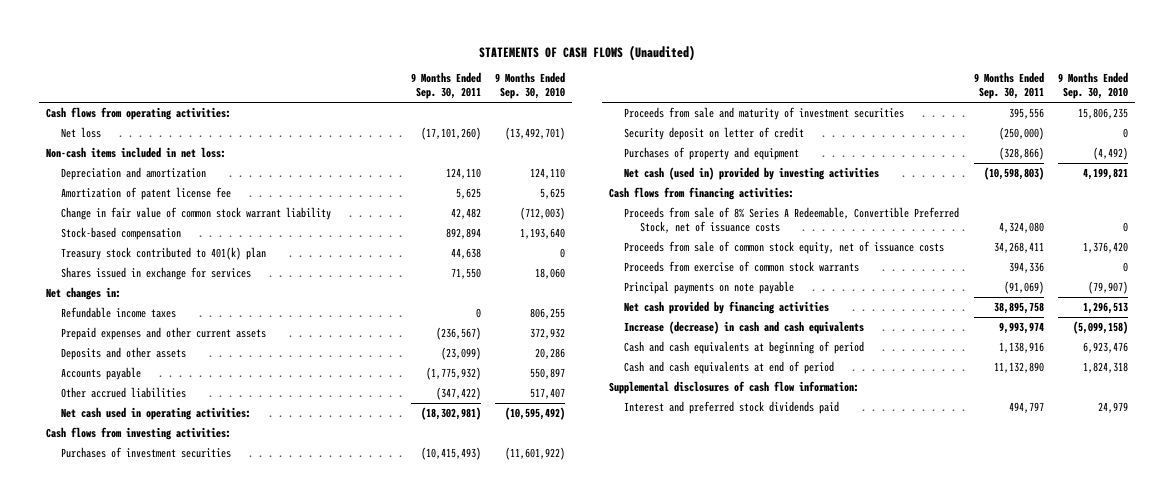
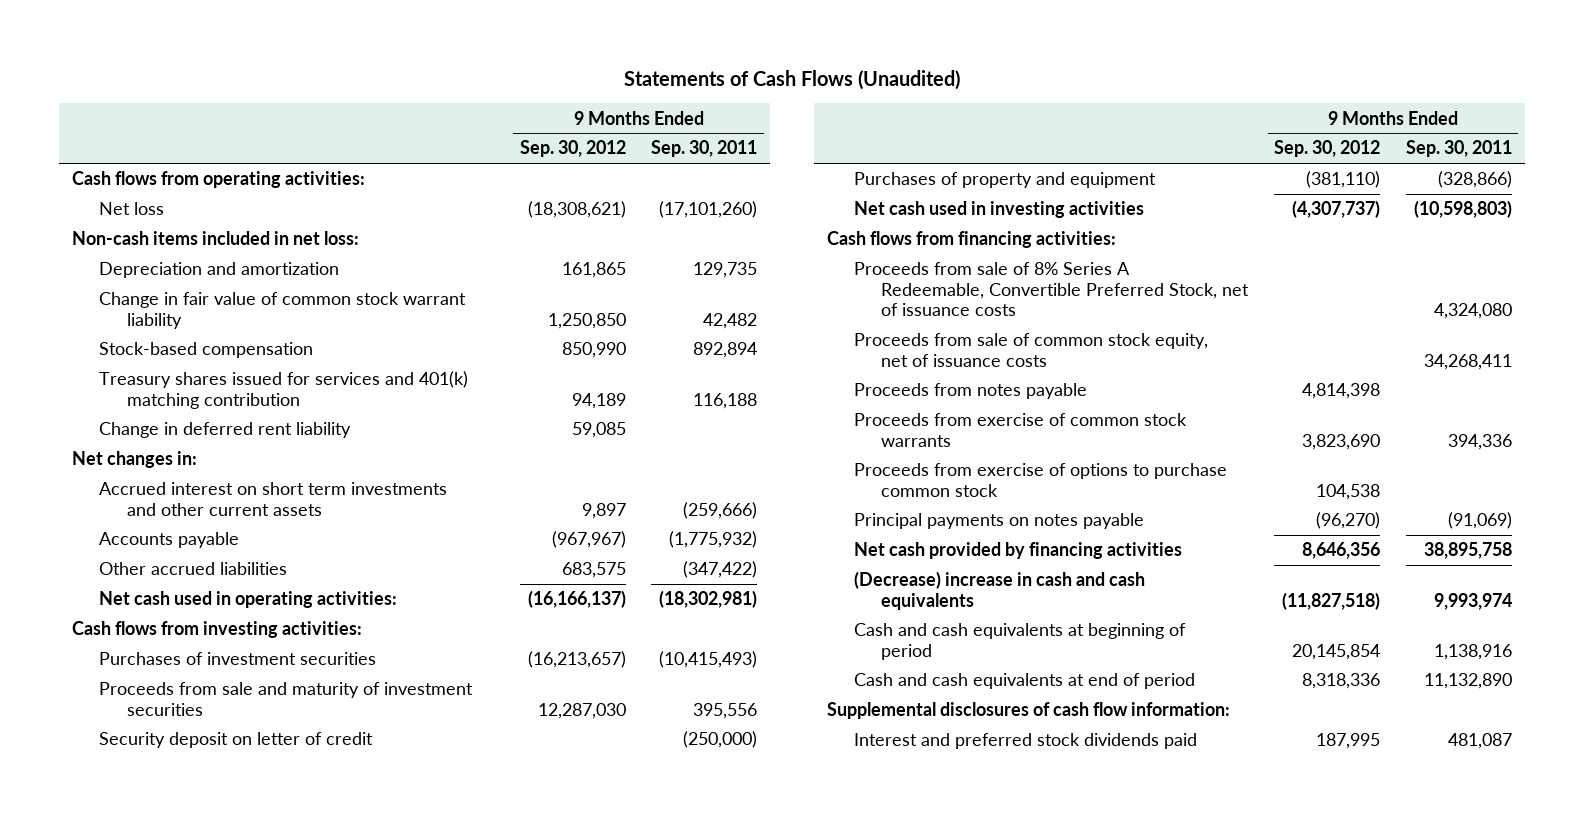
- STATEMENTS OF CASH FLOWS (Unaudited)
+ Statements of Cash Flows (Unaudited)
- | 9 Months Ended Sep. 30, 2011 | 9 Months Ended Sep. 30, 2010
+ | 9 Months Ended Sep. 30, 2012 | 9 Months Ended Sep. 30, 2011
- Depreciation and amortization | 124,110 | 124,110
- Amortization of patent license fee | 5,625 | 5,625
+ Depreciation and amortization | 161,865 | 129,735
- Treasury stock contributed to 401(k) plan | 44,638 | 0
- Shares issued in exchange for services | 71,550 | 18,060
+ Treasury shares issued for services and 401(k) matching contribution | 94,189 | 116,188
+ Change in deferred rent liability | 59,085 |
- Refundable income taxes | 0 | 806,255
- Prepaid expenses and other current assets | (236,567) | 372,932
- Deposits and other assets | (23,099) | 20,286
+ Accrued interest on short term investments and other current assets | 9,897 | (259,666)
- Net cash (used in) provided by investing activities | (10,598,803) | 4,199,821
+ Net cash used in investing activities | (4,307,737) | (10,598,803)
+ Proceeds from notes payable | 4,814,398 |
- Principal payments on note payable | (91,069) | (79,907)
+ Proceeds from exercise of options to purchase common stock | 104,538 |
+ Principal payments on notes payable | (96,270) | (91,069)
- Increase (decrease) in cash and cash equivalents | 9,993,974 | (5,099,158)
+ (Decrease) increase in cash and cash equivalents | (11,827,518) | 9,993,974
- Interest and preferred stock dividends paid | 494,797 | 24,979
+ Interest and preferred stock dividends paid | 187,995 | 481,087

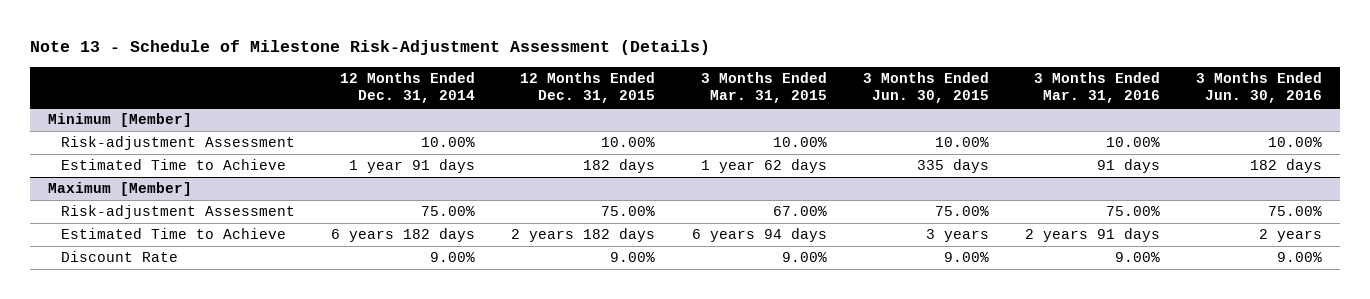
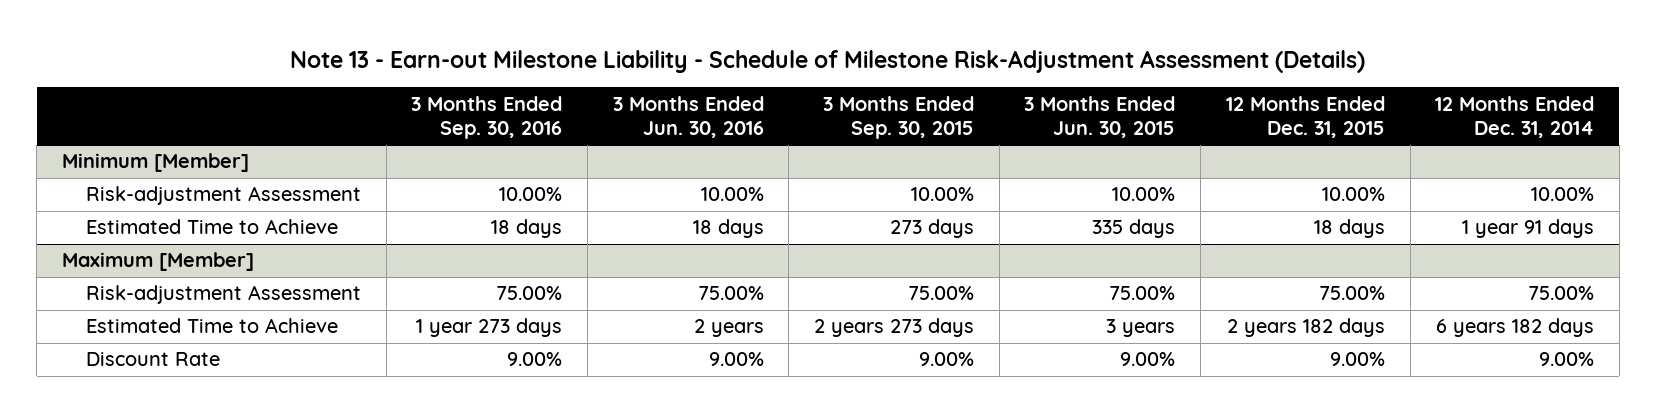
- Note 13 - Schedule of Milestone Risk-Adjustment Assessment (Details)
+ Note 13 - Earn-out Milestone Liability - Schedule of Milestone Risk-Adjustment Assessment (Details)
- | 12 Months Ended Dec. 31, 2014 | 12 Months Ended Dec. 31, 2015 | 3 Months Ended Mar. 31, 2015 | 3 Months Ended Jun. 30, 2015 | 3 Months Ended Mar. 31, 2016 | 3 Months Ended Jun. 30, 2016
+ | 3 Months Ended Sep. 30, 2016 | 3 Months Ended Jun. 30, 2016 | 3 Months Ended Sep. 30, 2015 | 3 Months Ended Jun. 30, 2015 | 12 Months Ended Dec. 31, 2015 | 12 Months Ended Dec. 31, 2014
@ Minimum [Member]
- Estimated Time to Achieve | 1 year 91 days | 182 days | 1 year 62 days | 335 days | 91 days | 182 days
+ Estimated Time to Achieve | 18 days | 18 days | 273 days | 335 days | 18 days | 1 year 91 days

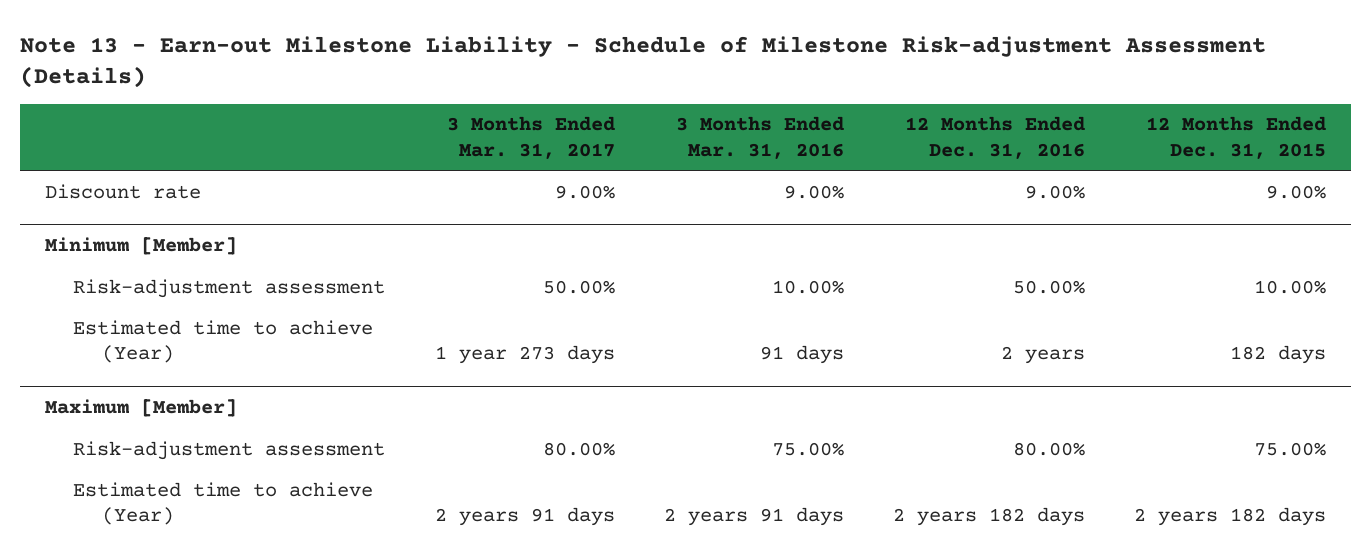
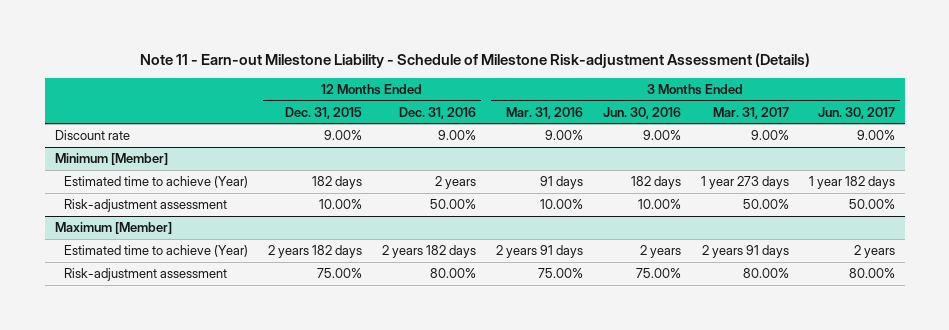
- Note 13 - Earn-out Milestone Liability - Schedule of Milestone Risk-adjustment Assessment (Details)
+ Note 11 - Earn-out Milestone Liability - Schedule of Milestone Risk-adjustment Assessment (Details)
- | 3 Months Ended Mar. 31, 2017 | 3 Months Ended Mar. 31, 2016 | 12 Months Ended Dec. 31, 2016 | 12 Months Ended Dec. 31, 2015
+ | 12 Months Ended Dec. 31, 2015 | 12 Months Ended Dec. 31, 2016 | 3 Months Ended Mar. 31, 2016 | 3 Months Ended Jun. 30, 2016 | 3 Months Ended Mar. 31, 2017 | 3 Months Ended Jun. 30, 2017
@ Minimum [Member]
moved down: Risk-adjustment assessment | 10.00% | 50.00% | 10.00% | 10.00% | 50.00% | 50.00%
@ Maximum [Member]
moved down: Risk-adjustment assessment | 75.00% | 80.00% | 75.00% | 75.00% | 80.00% | 80.00%

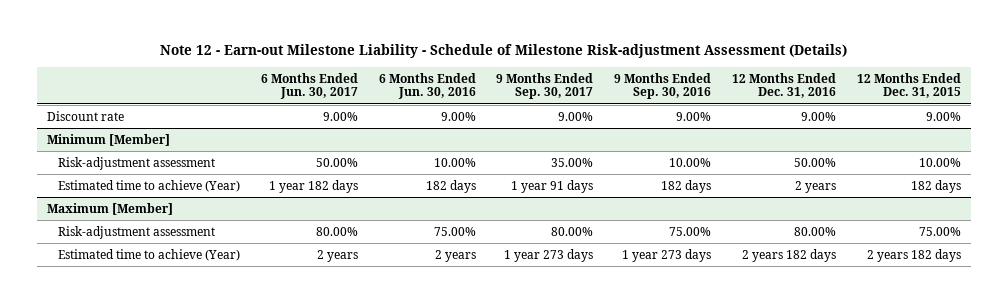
- Note 11 - Earn-out Milestone Liability - Schedule of Milestone Risk-adjustment Assessment (Details)
+ Note 12 - Earn-out Milestone Liability - Schedule of Milestone Risk-adjustment Assessment (Details)
- | 12 Months Ended Dec. 31, 2015 | 12 Months Ended Dec. 31, 2016 | 3 Months Ended Mar. 31, 2016 | 3 Months Ended Jun. 30, 2016 | 3 Months Ended Mar. 31, 2017 | 3 Months Ended Jun. 30, 2017
+ | 6 Months Ended Jun. 30, 2017 | 6 Months Ended Jun. 30, 2016 | 9 Months Ended Sep. 30, 2017 | 9 Months Ended Sep. 30, 2016 | 12 Months Ended Dec. 31, 2016 | 12 Months Ended Dec. 31, 2015
@ Minimum [Member]
moved down: Estimated time to achieve (Year) | 1 year 182 days | 182 days | 1 year 91 days | 182 days | 2 years | 182 days
@ Maximum [Member]
moved down: Estimated time to achieve (Year) | 2 years | 2 years | 1 year 273 days | 1 year 273 days | 2 years 182 days | 2 years 182 days

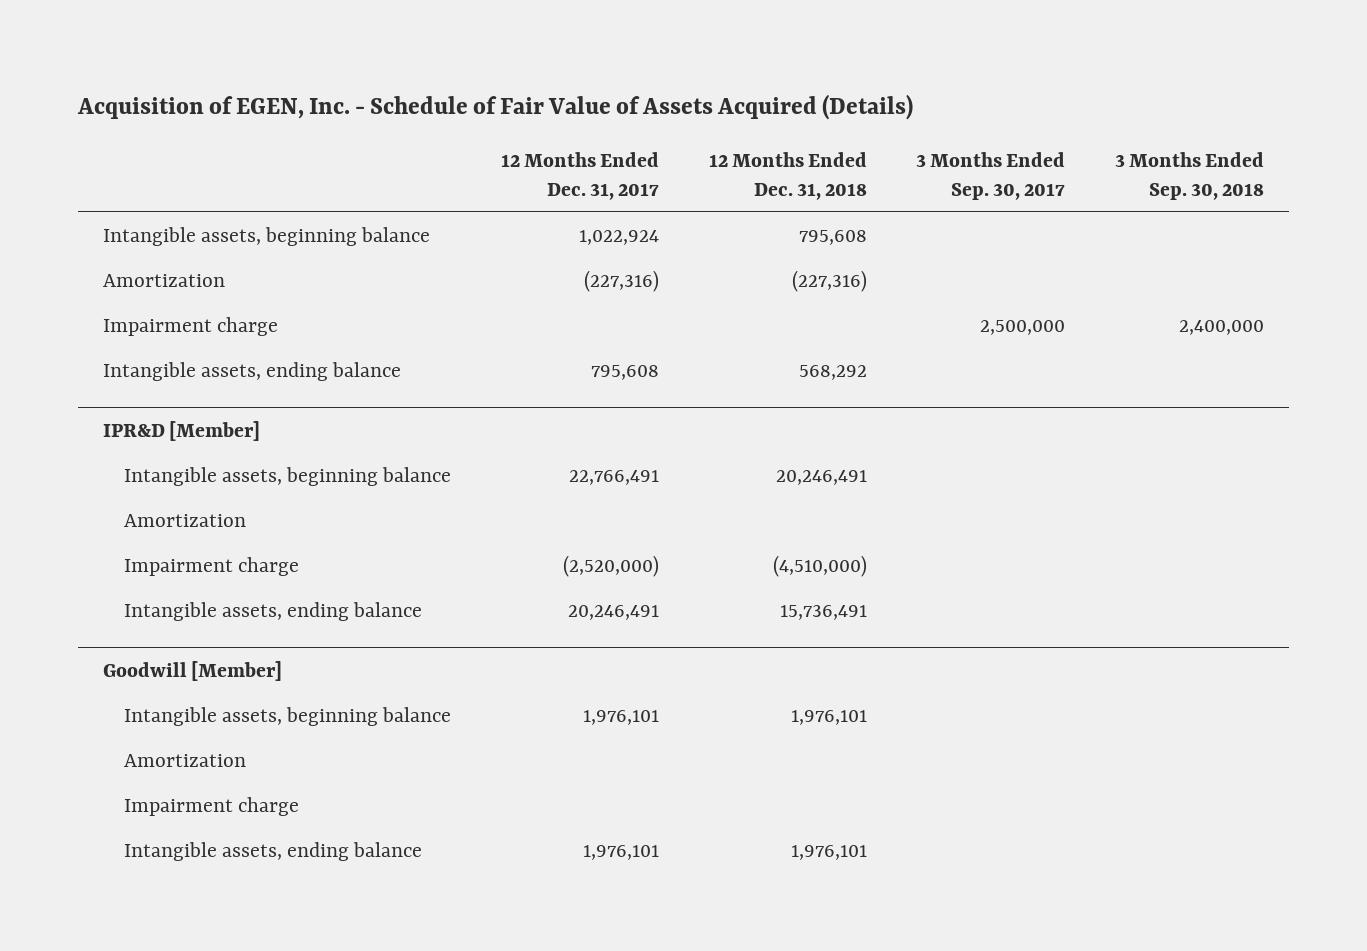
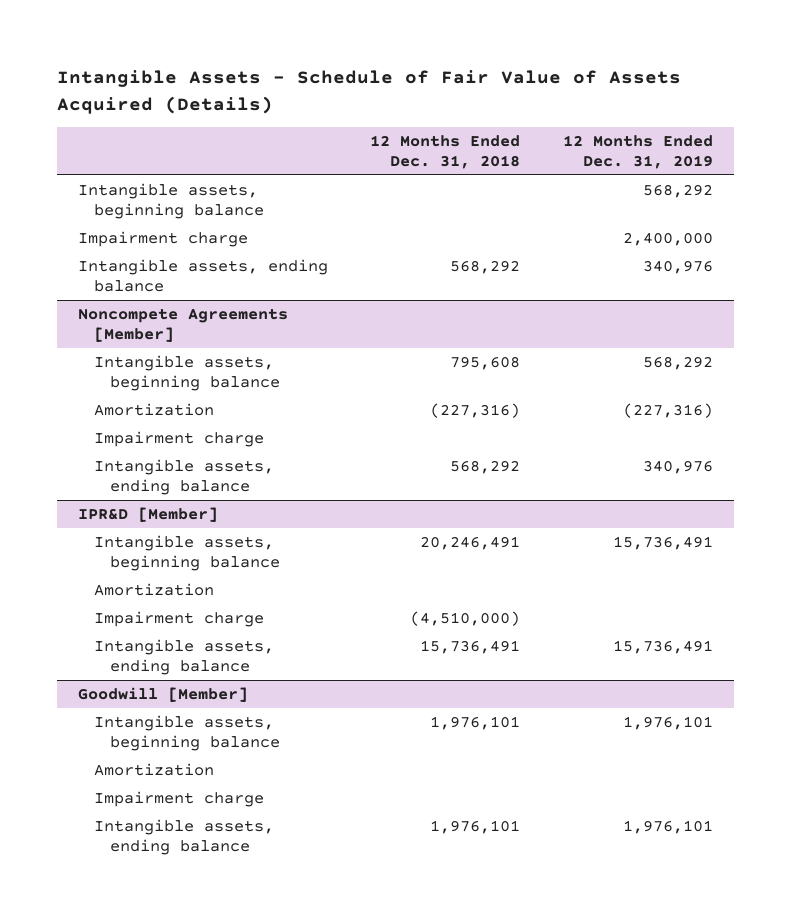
- Acquisition of EGEN, Inc. - Schedule of Fair Value of Assets Acquired (Details)
+ Intangible Assets - Schedule of Fair Value of Assets Acquired (Details)
- | 12 Months Ended Dec. 31, 2017 | 12 Months Ended Dec. 31, 2018 | 3 Months Ended Sep. 30, 2017 | 3 Months Ended Sep. 30, 2018
+ | 12 Months Ended Dec. 31, 2018 | 12 Months Ended Dec. 31, 2019
+ Intangible assets, beginning balance | | 568,292
+ Impairment charge | | 2,400,000
+ Intangible assets, ending balance | 568,292 | 340,976
+ Noncompete Agreements [Member]

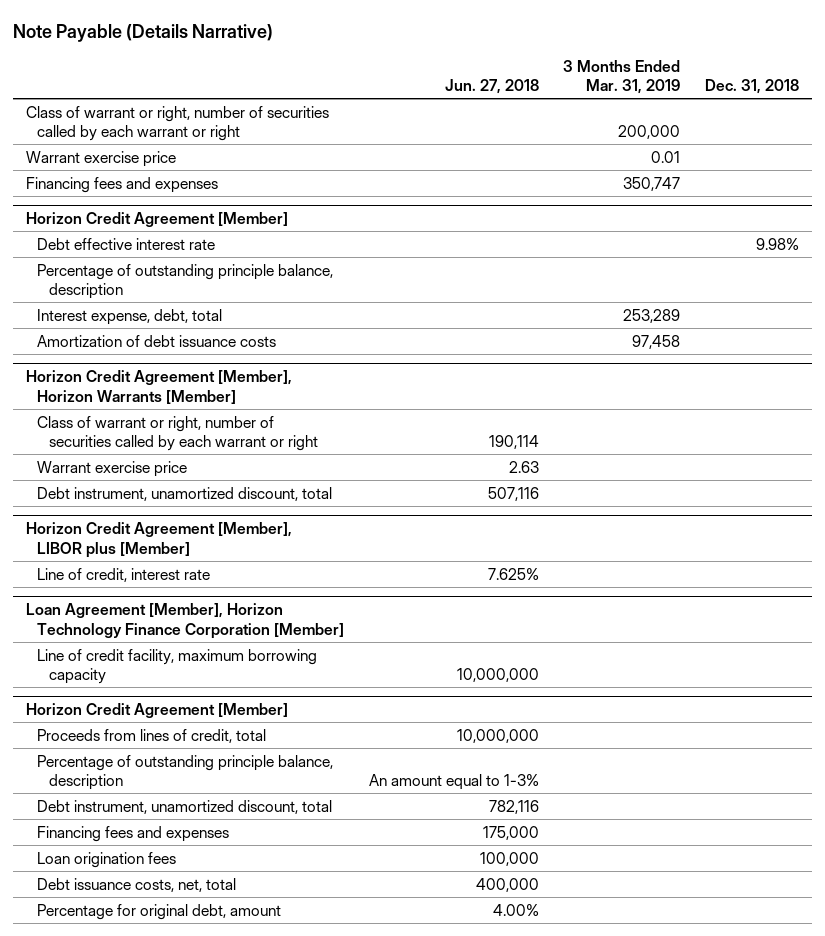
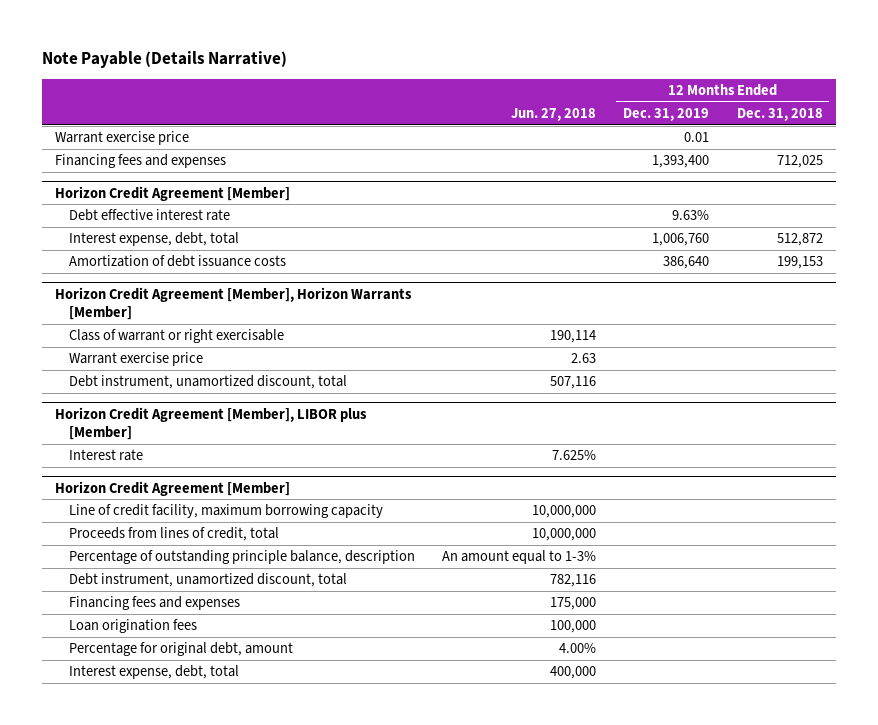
- | Jun. 27, 2018 | 3 Months Ended Mar. 31, 2019 | Dec. 31, 2018
+ | Jun. 27, 2018 | 12 Months Ended Dec. 31, 2019 | 12 Months Ended Dec. 31, 2018
- Class of warrant or right, number of securities called by each warrant or right | | 200,000 |
@ Horizon Credit Agreement [Member]
- Percentage of outstanding principle balance, description
@ Horizon Credit Agreement [Member], Horizon Warrants [Member]
- Class of warrant or right, number of securities called by each warrant or right | 190,114 | |
+ Class of warrant or right exercisable | 190,114 | |
@ Horizon Credit Agreement [Member], LIBOR plus [Member]
- Line of credit, interest rate | 7.625% | |
- Loan Agreement [Member], Horizon Technology Finance Corporation [Member]
- Line of credit facility, maximum borrowing capacity | 10,000,000 | |
@ Horizon Credit Agreement [Member], LIBOR plus [Member]
+ Interest rate | 7.625% | |
@ Horizon Credit Agreement [Member]
+ Line of credit facility, maximum borrowing capacity | 10,000,000 | |
- Debt issuance costs, net, total | 400,000 | |
+ Interest expense, debt, total | 400,000 | |

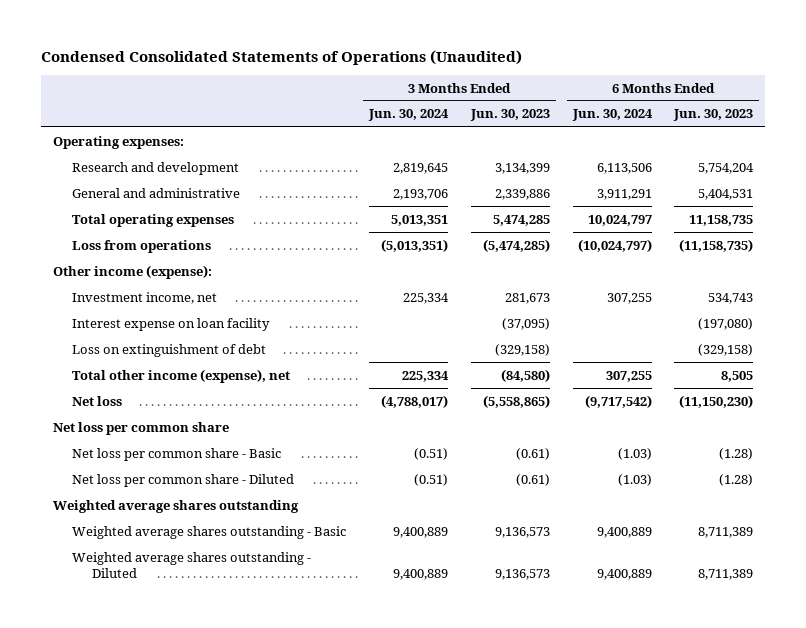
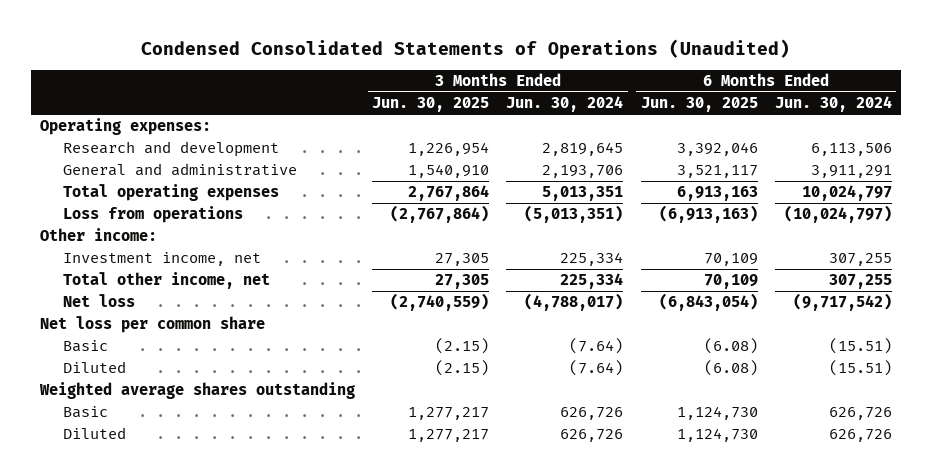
- | 3 Months Ended Jun. 30, 2024 | 3 Months Ended Jun. 30, 2023 | 6 Months Ended Jun. 30, 2024 | 6 Months Ended Jun. 30, 2023
+ | 3 Months Ended Jun. 30, 2025 | 3 Months Ended Jun. 30, 2024 | 6 Months Ended Jun. 30, 2025 | 6 Months Ended Jun. 30, 2024
- Other income (expense):
+ Other income:
- Interest expense on loan facility | | (37,095) | | (197,080)
- Loss on extinguishment of debt | | (329,158) | | (329,158)
- Total other income (expense), net | 225,334 | (84,580) | 307,255 | 8,505
+ Total other income, net | 27,305 | 225,334 | 70,109 | 307,255
- Net loss per common share - Basic | (0.51) | (0.61) | (1.03) | (1.28)
- Net loss per common share - Diluted | (0.51) | (0.61) | (1.03) | (1.28)
+ Basic | (2.15) | (7.64) | (6.08) | (15.51)
+ Diluted | (2.15) | (7.64) | (6.08) | (15.51)
- Weighted average shares outstanding - Basic | 9,400,889 | 9,136,573 | 9,400,889 | 8,711,389
- Weighted average shares outstanding - Diluted | 9,400,889 | 9,136,573 | 9,400,889 | 8,711,389
+ Basic | 1,277,217 | 626,726 | 1,124,730 | 626,726
+ Diluted | 1,277,217 | 626,726 | 1,124,730 | 626,726

